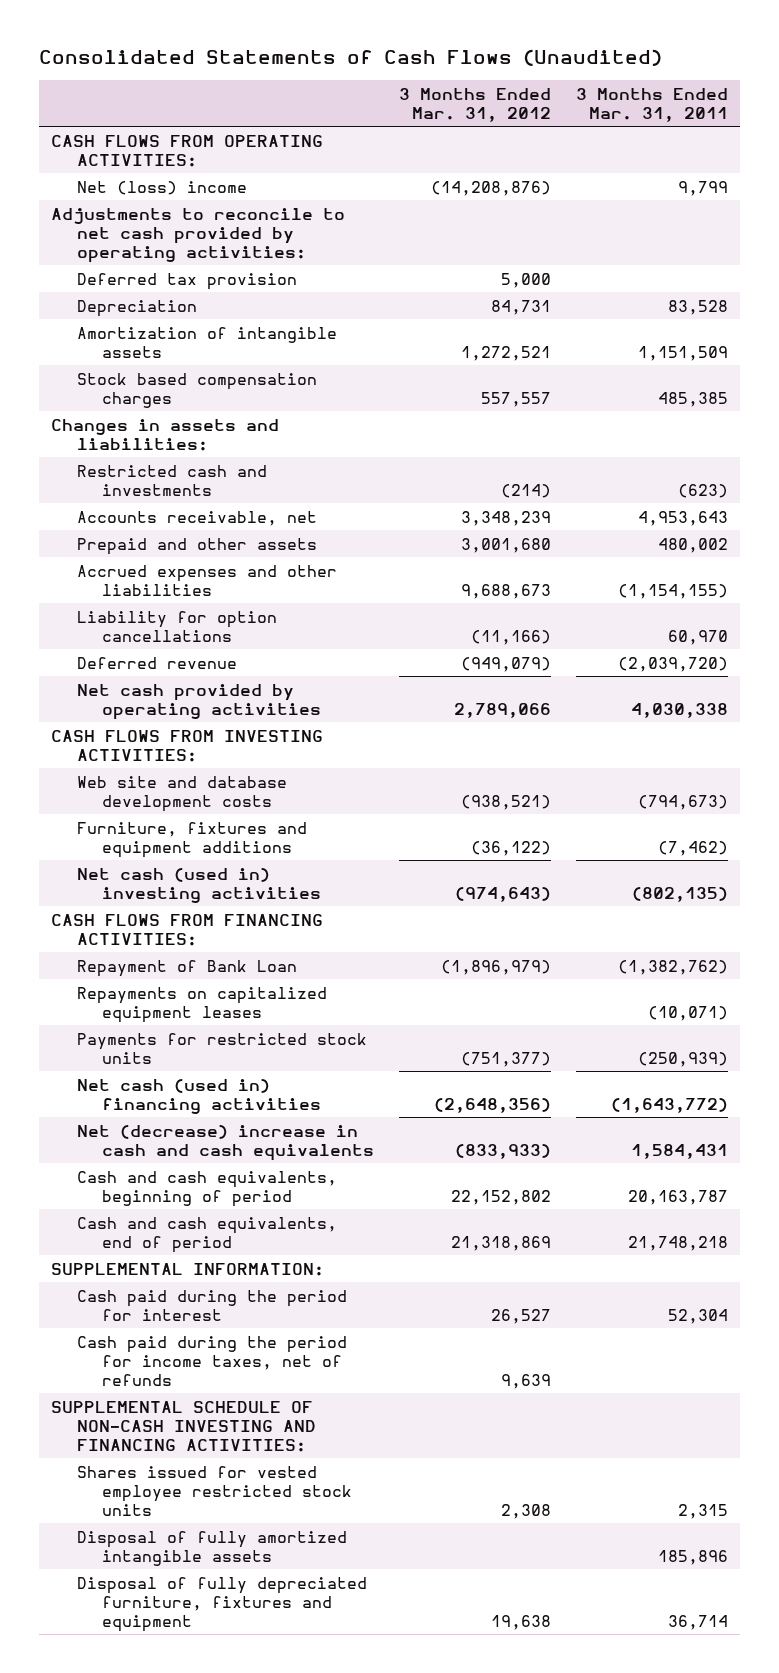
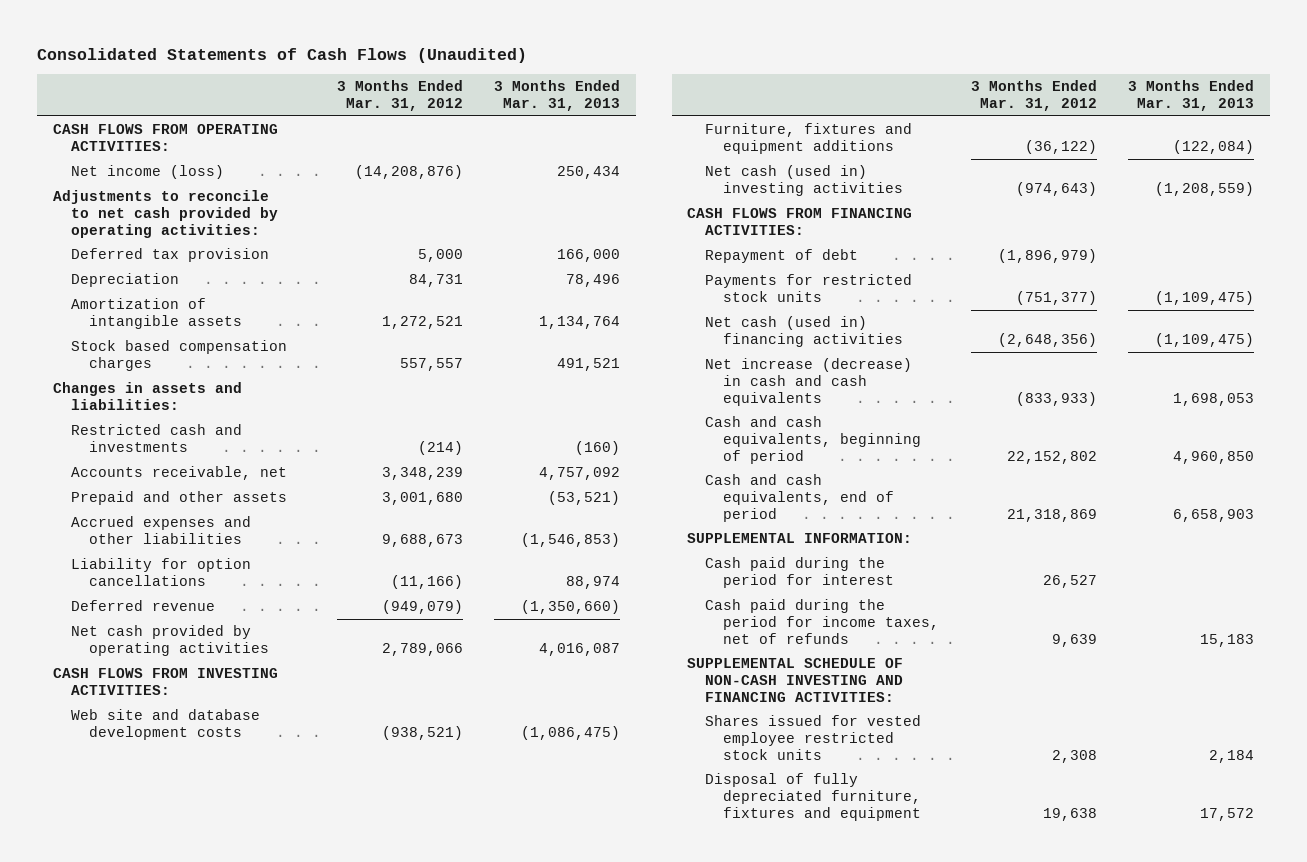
- | 3 Months Ended Mar. 31, 2012 | 3 Months Ended Mar. 31, 2011
+ | 3 Months Ended Mar. 31, 2012 | 3 Months Ended Mar. 31, 2013
- Net (loss) income | (14,208,876) | 9,799
+ Net income (loss) | (14,208,876) | 250,434
- Repayment of Bank Loan | (1,896,979) | (1,382,762)
- Repayments on capitalized equipment leases | | (10,071)
+ Repayment of debt | (1,896,979) |
- Net (decrease) increase in cash and cash equivalents | (833,933) | 1,584,431
+ Net increase (decrease) in cash and cash equivalents | (833,933) | 1,698,053
- Disposal of fully amortized intangible assets | | 185,896

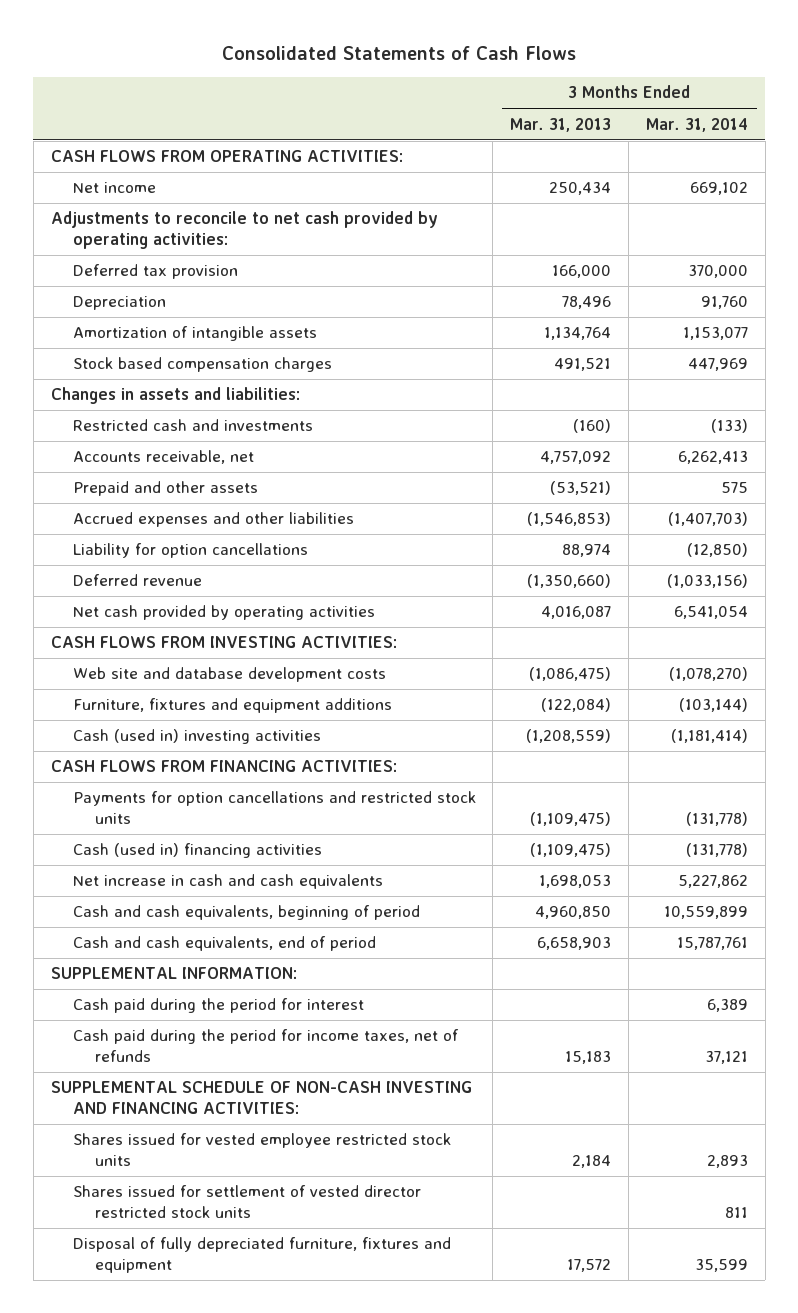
- Consolidated Statements of Cash Flows (Unaudited)
+ Consolidated Statements of Cash Flows
- | 3 Months Ended Mar. 31, 2012 | 3 Months Ended Mar. 31, 2013
+ | 3 Months Ended Mar. 31, 2013 | 3 Months Ended Mar. 31, 2014
- Net income (loss) | (14,208,876) | 250,434
+ Net income | 250,434 | 669,102
- Net cash (used in) investing activities | (974,643) | (1,208,559)
+ Cash (used in) investing activities | (1,208,559) | (1,181,414)
- Repayment of debt | (1,896,979) |
- Payments for restricted stock units | (751,377) | (1,109,475)
- Net cash (used in) financing activities | (2,648,356) | (1,109,475)
- Net increase (decrease) in cash and cash equivalents | (833,933) | 1,698,053
+ Payments for option cancellations and restricted stock units | (1,109,475) | (131,778)
+ Cash (used in) financing activities | (1,109,475) | (131,778)
+ Net increase in cash and cash equivalents | 1,698,053 | 5,227,862
+ Shares issued for settlement of vested director restricted stock units | | 811

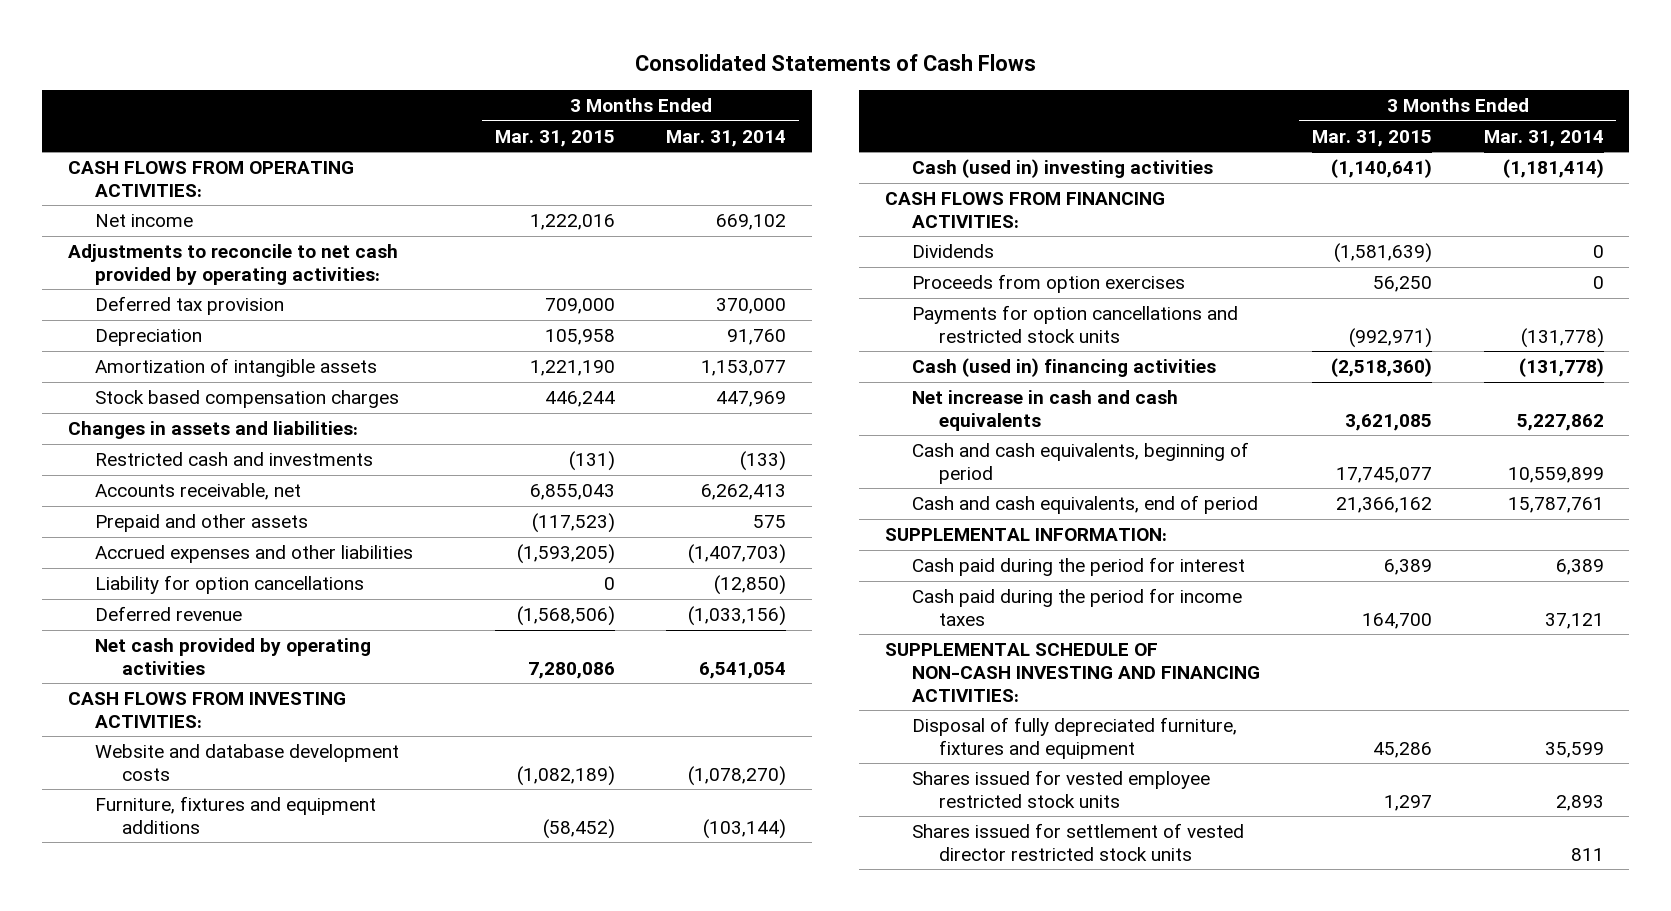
- | 3 Months Ended Mar. 31, 2013 | 3 Months Ended Mar. 31, 2014
+ | 3 Months Ended Mar. 31, 2015 | 3 Months Ended Mar. 31, 2014
- Web site and database development costs | (1,086,475) | (1,078,270)
+ Website and database development costs | (1,082,189) | (1,078,270)
+ Dividends | (1,581,639) | 0
+ Proceeds from option exercises | 56,250 | 0
- Cash paid during the period for income taxes, net of refunds | 15,183 | 37,121
+ Cash paid during the period for income taxes | 164,700 | 37,121
moved up: Disposal of fully depreciated furniture, fixtures and equipment | 45,286 | 35,599

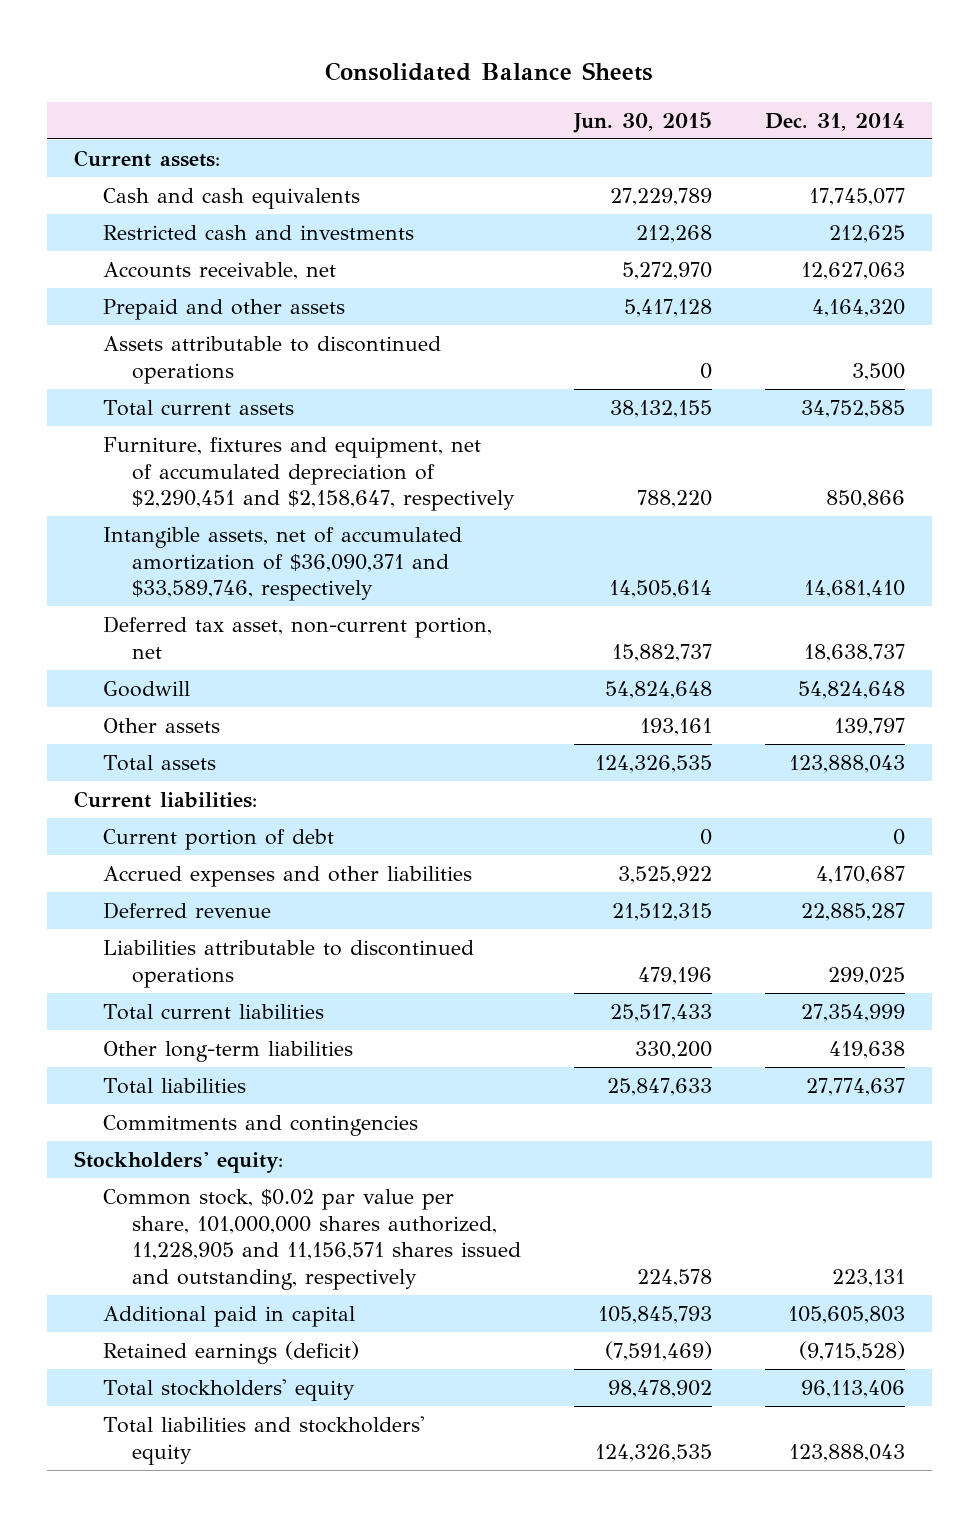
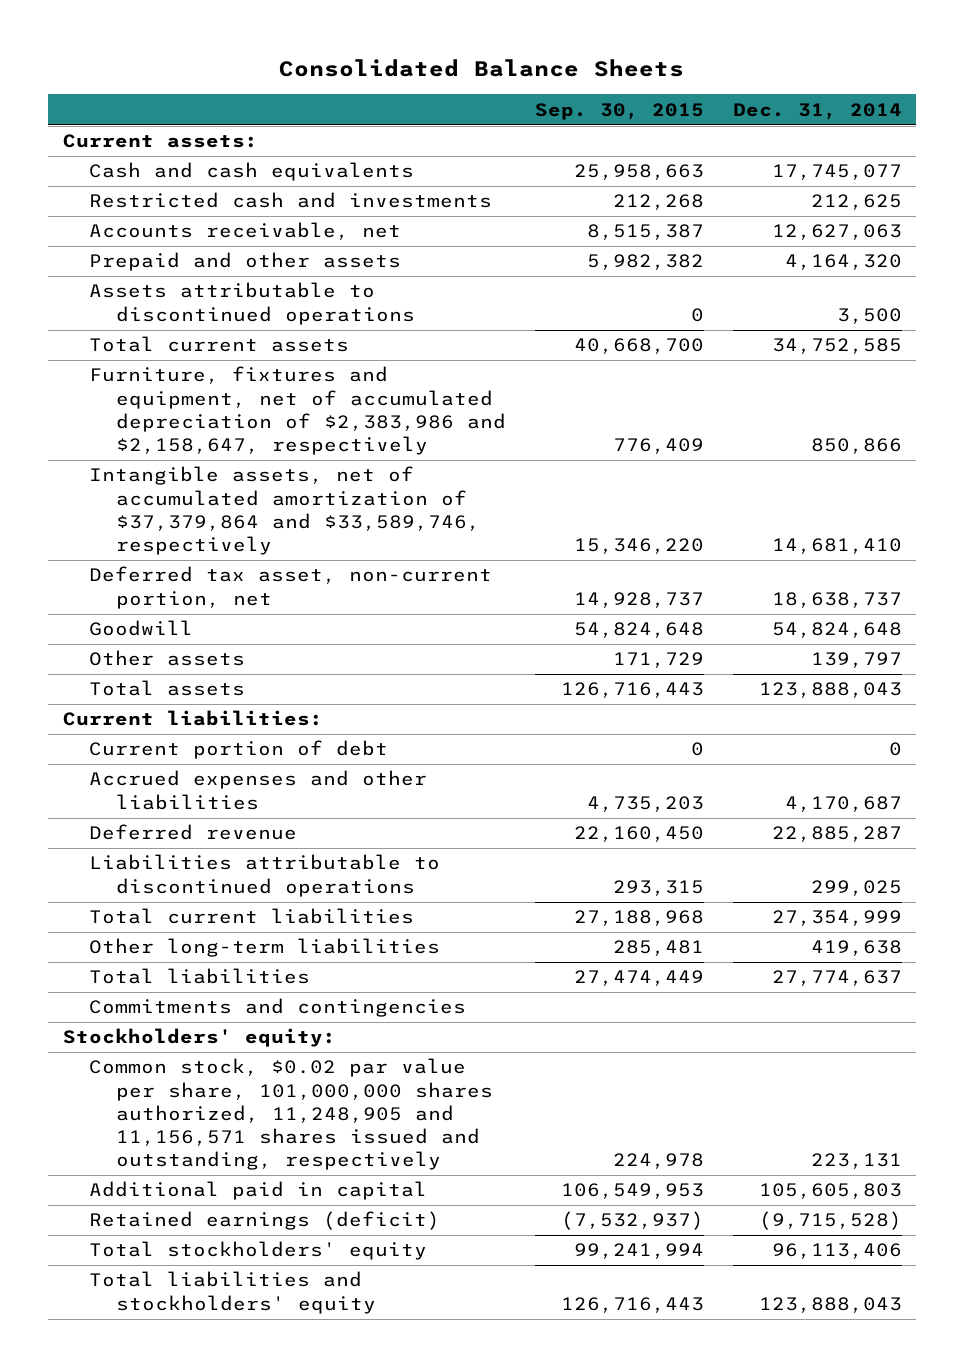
- | Jun. 30, 2015 | Dec. 31, 2014
+ | Sep. 30, 2015 | Dec. 31, 2014
- Furniture, fixtures and equipment, net of accumulated depreciation of $2,290,451 and $2,158,647, respectively | 788,220 | 850,866
- Intangible assets, net of accumulated amortization of $36,090,371 and $33,589,746, respectively | 14,505,614 | 14,681,410
+ Furniture, fixtures and equipment, net of accumulated depreciation of $2,383,986 and $2,158,647, respectively | 776,409 | 850,866
+ Intangible assets, net of accumulated amortization of $37,379,864 and $33,589,746, respectively | 15,346,220 | 14,681,410
- Common stock, $0.02 par value per share, 101,000,000 shares authorized, 11,228,905 and 11,156,571 shares issued and outstanding, respectively | 224,578 | 223,131
+ Common stock, $0.02 par value per share, 101,000,000 shares authorized, 11,248,905 and 11,156,571 shares issued and outstanding, respectively | 224,978 | 223,131

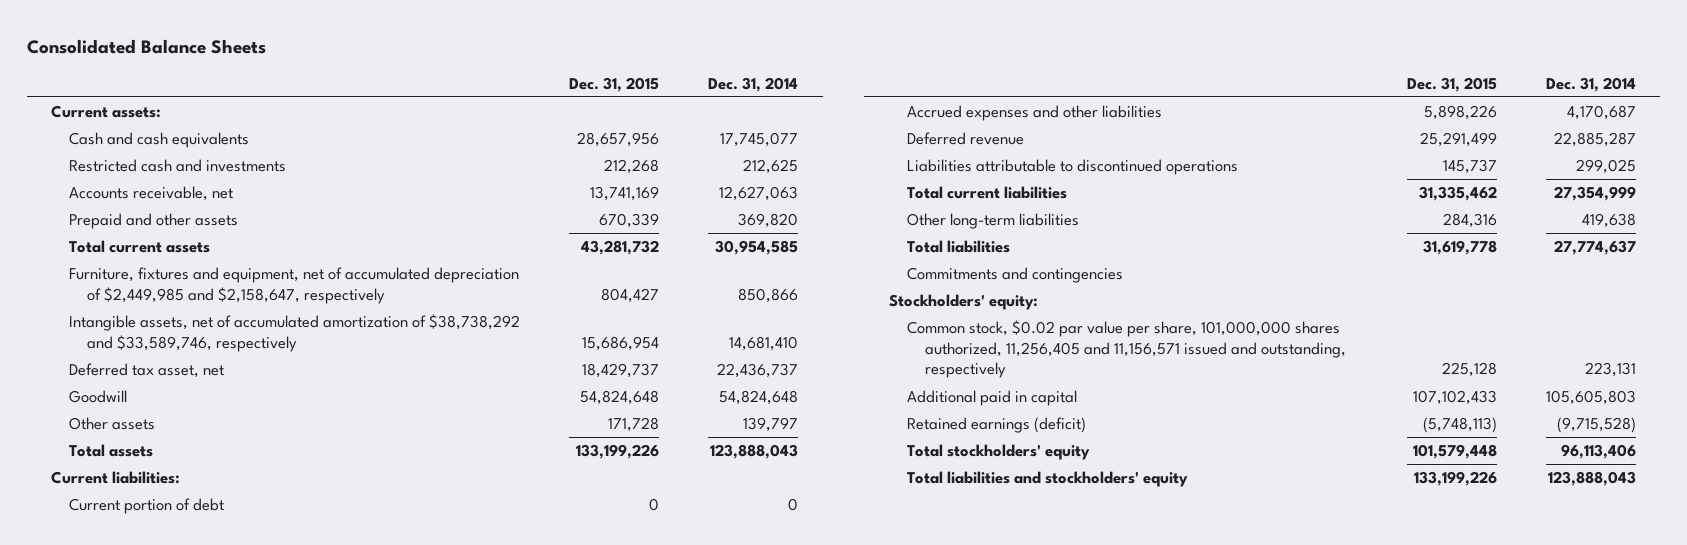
- | Sep. 30, 2015 | Dec. 31, 2014
+ | Dec. 31, 2015 | Dec. 31, 2014
- Prepaid and other assets | 5,982,382 | 4,164,320
- Assets attributable to discontinued operations | 0 | 3,500
- Total current assets | 40,668,700 | 34,752,585
- Furniture, fixtures and equipment, net of accumulated depreciation of $2,383,986 and $2,158,647, respectively | 776,409 | 850,866
- Intangible assets, net of accumulated amortization of $37,379,864 and $33,589,746, respectively | 15,346,220 | 14,681,410
- Deferred tax asset, non-current portion, net | 14,928,737 | 18,638,737
+ Prepaid and other assets | 670,339 | 369,820
+ Total current assets | 43,281,732 | 30,954,585
+ Furniture, fixtures and equipment, net of accumulated depreciation of $2,449,985 and $2,158,647, respectively | 804,427 | 850,866
+ Intangible assets, net of accumulated amortization of $38,738,292 and $33,589,746, respectively | 15,686,954 | 14,681,410
+ Deferred tax asset, net | 18,429,737 | 22,436,737
- Common stock, $0.02 par value per share, 101,000,000 shares authorized, 11,248,905 and 11,156,571 shares issued and outstanding, respectively | 224,978 | 223,131
+ Common stock, $0.02 par value per share, 101,000,000 shares authorized, 11,256,405 and 11,156,571 issued and outstanding, respectively | 225,128 | 223,131

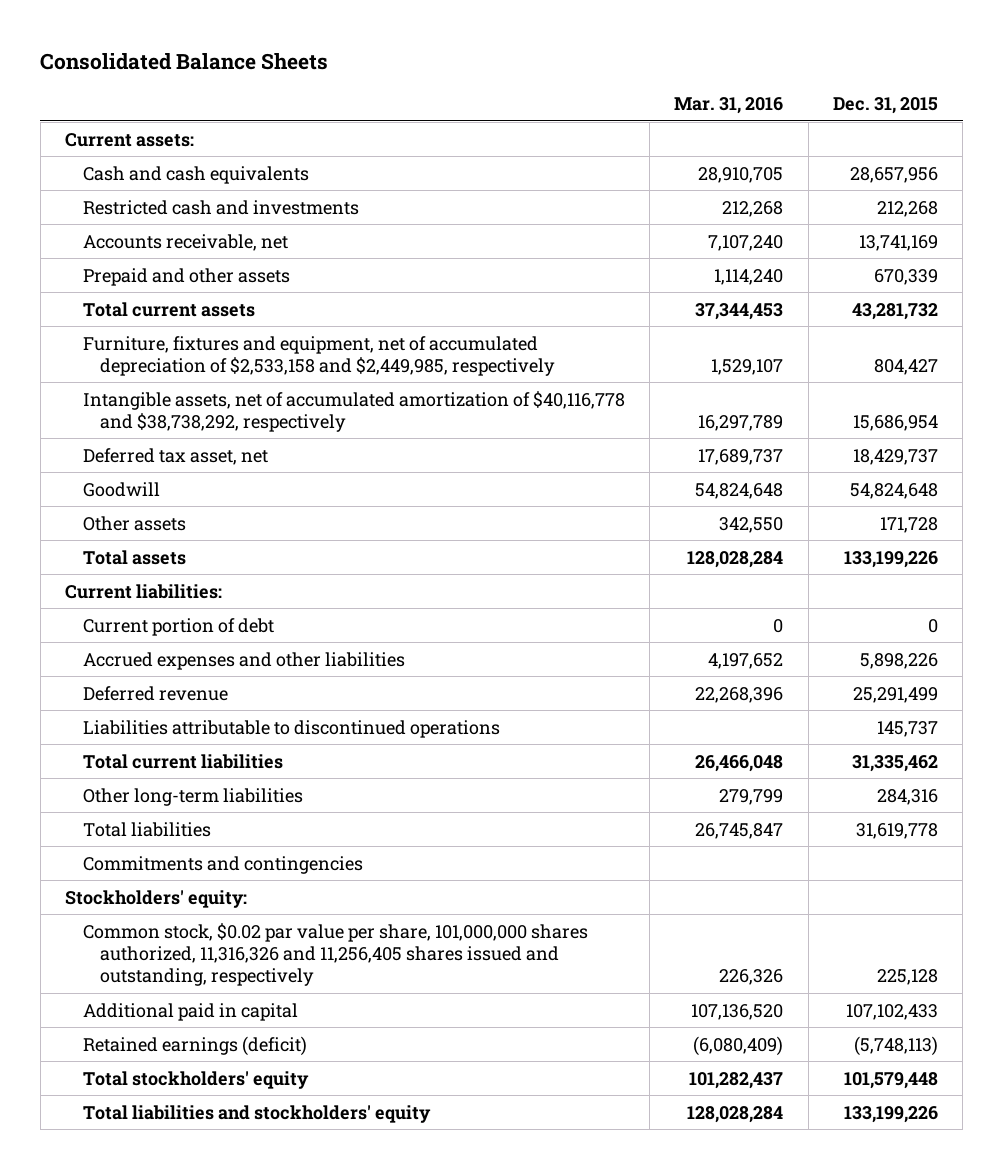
- | Dec. 31, 2015 | Dec. 31, 2014
+ | Mar. 31, 2016 | Dec. 31, 2015
- Furniture, fixtures and equipment, net of accumulated depreciation of $2,449,985 and $2,158,647, respectively | 804,427 | 850,866
- Intangible assets, net of accumulated amortization of $38,738,292 and $33,589,746, respectively | 15,686,954 | 14,681,410
+ Furniture, fixtures and equipment, net of accumulated depreciation of $2,533,158 and $2,449,985, respectively | 1,529,107 | 804,427
+ Intangible assets, net of accumulated amortization of $40,116,778 and $38,738,292, respectively | 16,297,789 | 15,686,954
- Common stock, $0.02 par value per share, 101,000,000 shares authorized, 11,256,405 and 11,156,571 issued and outstanding, respectively | 225,128 | 223,131
+ Common stock, $0.02 par value per share, 101,000,000 shares authorized, 11,316,326 and 11,256,405 shares issued and outstanding, respectively | 226,326 | 225,128

